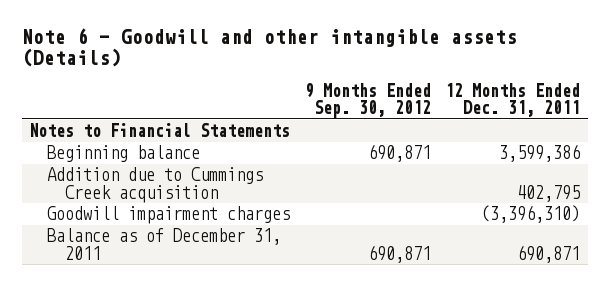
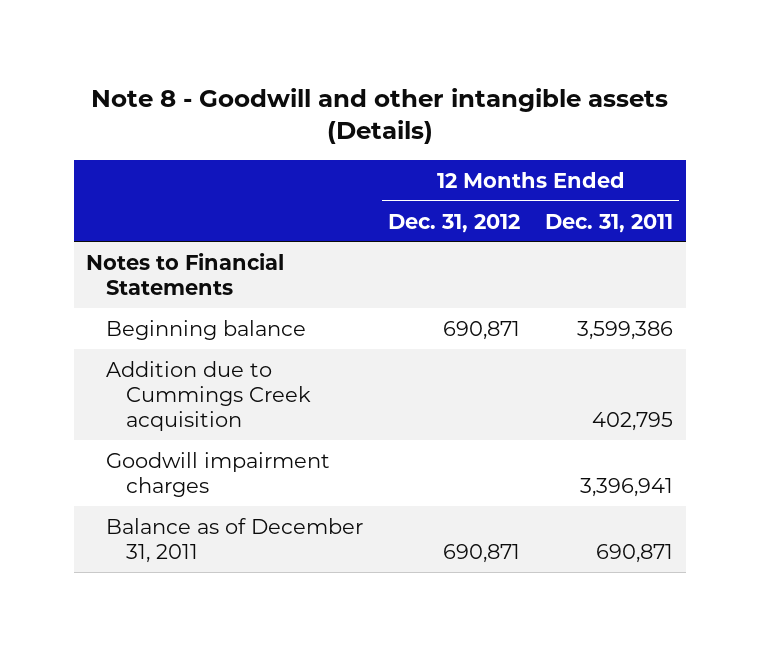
- Note 6 - Goodwill and other intangible assets (Details)
+ Note 8 - Goodwill and other intangible assets (Details)
- | 9 Months Ended Sep. 30, 2012 | 12 Months Ended Dec. 31, 2011
+ | 12 Months Ended Dec. 31, 2012 | 12 Months Ended Dec. 31, 2011
- Goodwill impairment charges | | (3,396,310)
+ Goodwill impairment charges | | 3,396,941

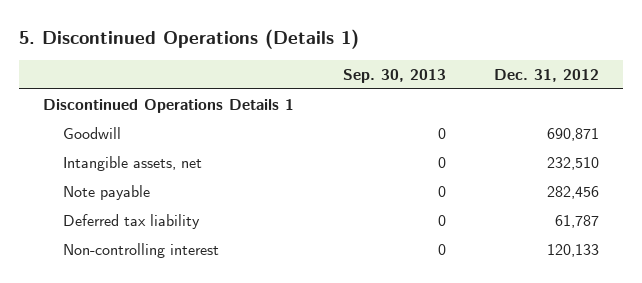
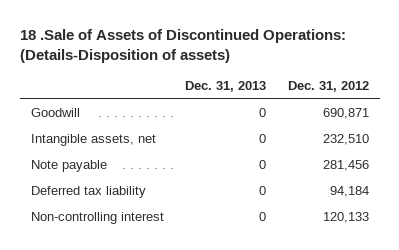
- 5. Discontinued Operations (Details 1)
+ 18 .Sale of Assets of Discontinued Operations: (Details-Disposition of assets)
- | Sep. 30, 2013 | Dec. 31, 2012
+ | Dec. 31, 2013 | Dec. 31, 2012
- Discontinued Operations Details 1
- Note payable | 0 | 282,456
- Deferred tax liability | 0 | 61,787
+ Note payable | 0 | 281,456
+ Deferred tax liability | 0 | 94,184

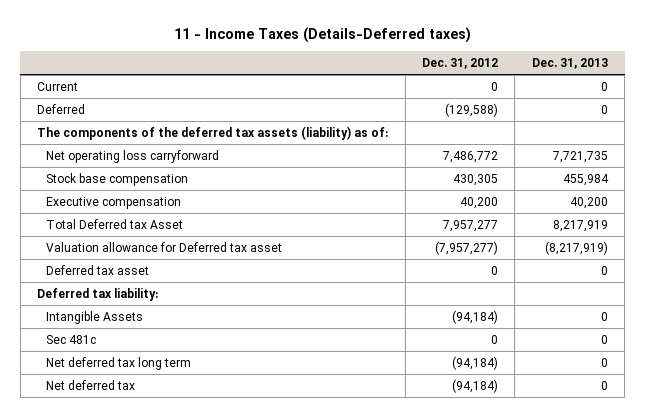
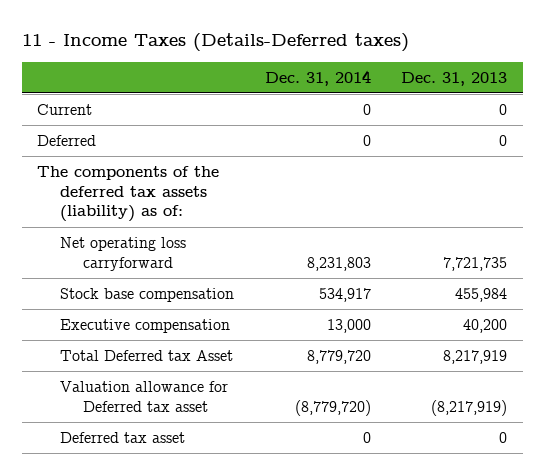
- | Dec. 31, 2012 | Dec. 31, 2013
+ | Dec. 31, 2014 | Dec. 31, 2013
- Deferred tax liability:
- Intangible Assets | (94,184) | 0
- Sec 481c | 0 | 0
- Net deferred tax long term | (94,184) | 0
- Net deferred tax | (94,184) | 0

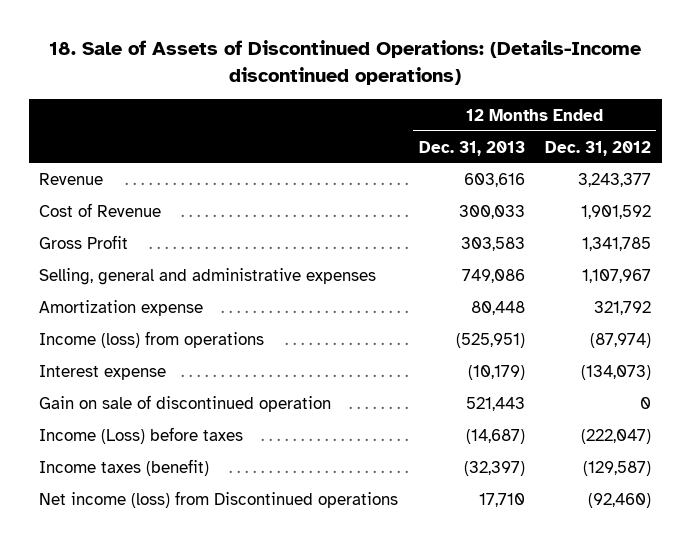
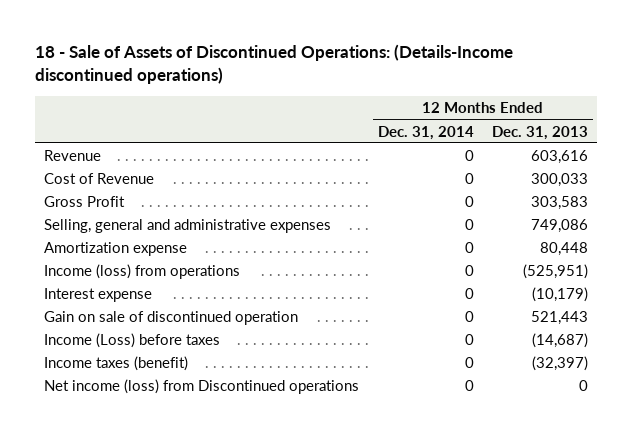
- 18. Sale of Assets of Discontinued Operations: (Details-Income discontinued operations)
+ 18 - Sale of Assets of Discontinued Operations: (Details-Income discontinued operations)
- | 12 Months Ended Dec. 31, 2013 | 12 Months Ended Dec. 31, 2012
+ | 12 Months Ended Dec. 31, 2014 | 12 Months Ended Dec. 31, 2013
- Net income (loss) from Discontinued operations | 17,710 | (92,460)
+ Net income (loss) from Discontinued operations | 0 | 0

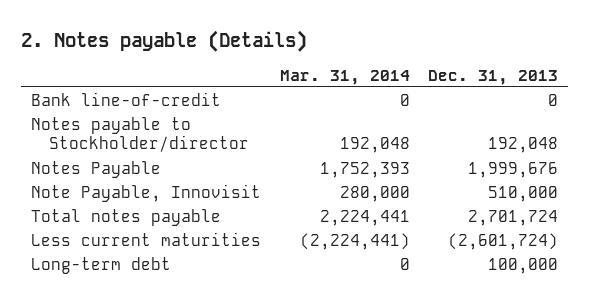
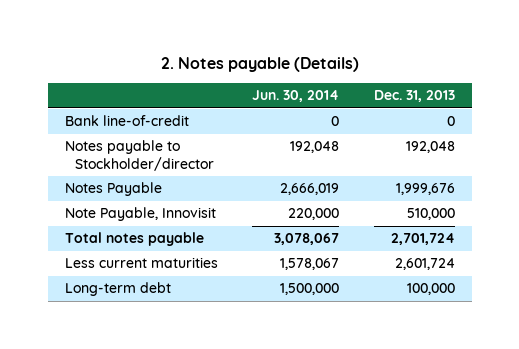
- | Mar. 31, 2014 | Dec. 31, 2013
+ | Jun. 30, 2014 | Dec. 31, 2013
- Less current maturities | (2,224,441) | (2,601,724)
+ Less current maturities | 1,578,067 | 2,601,724

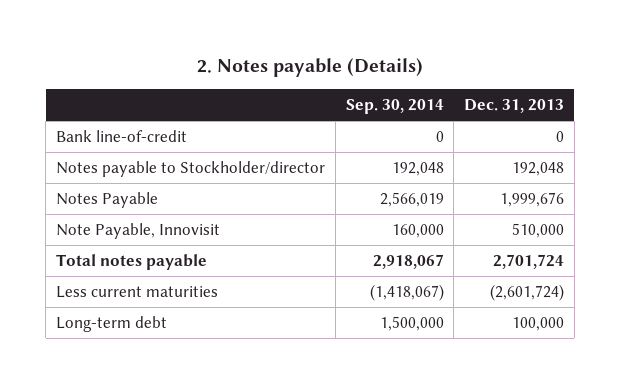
- | Jun. 30, 2014 | Dec. 31, 2013
+ | Sep. 30, 2014 | Dec. 31, 2013
- Less current maturities | 1,578,067 | 2,601,724
+ Less current maturities | (1,418,067) | (2,601,724)

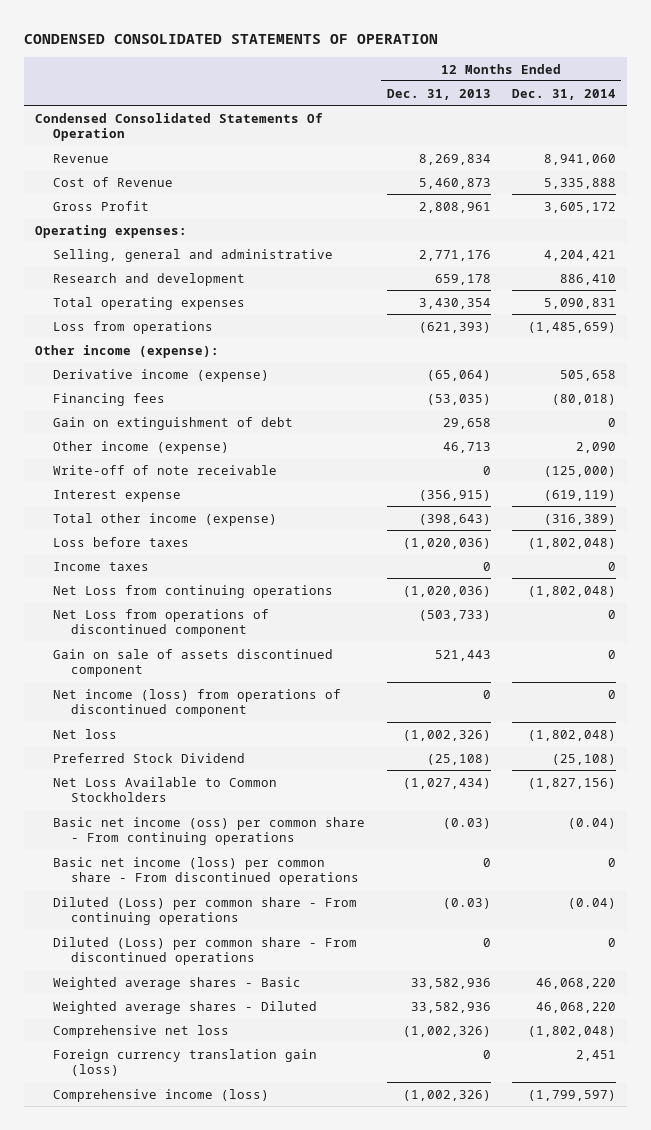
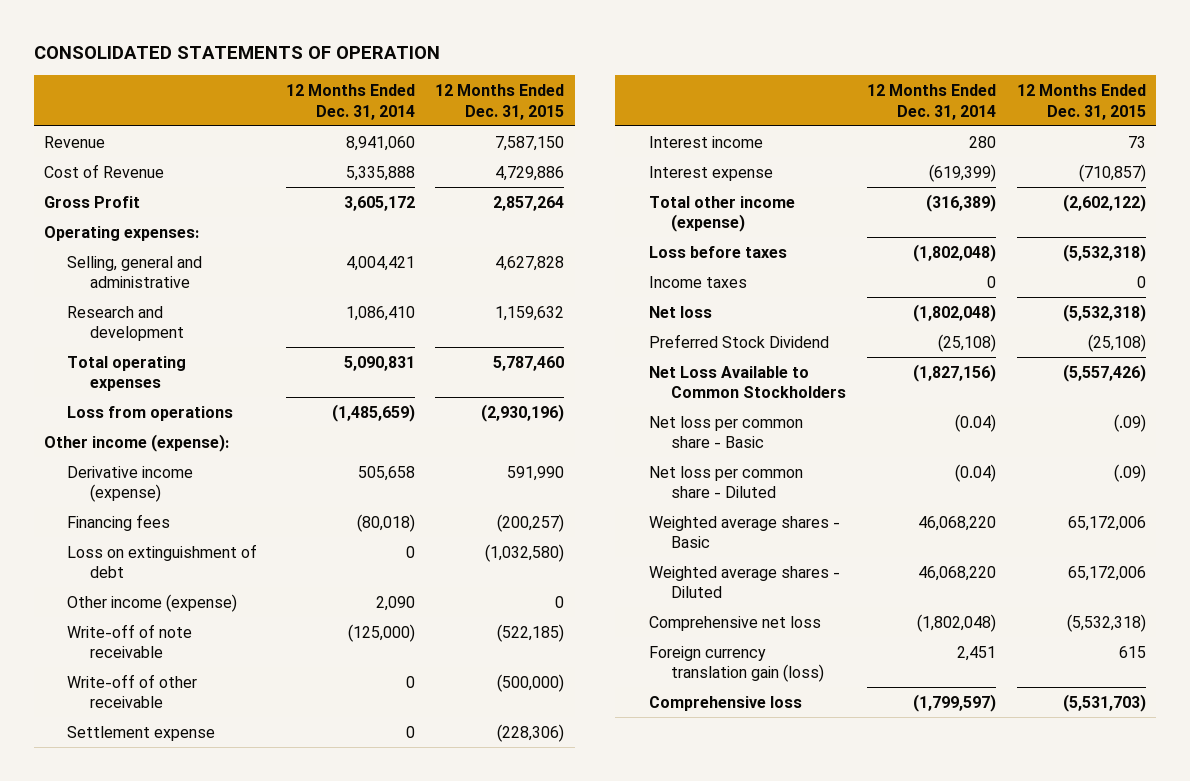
- CONDENSED CONSOLIDATED STATEMENTS OF OPERATION
+ CONSOLIDATED STATEMENTS OF OPERATION
- | 12 Months Ended Dec. 31, 2013 | 12 Months Ended Dec. 31, 2014
+ | 12 Months Ended Dec. 31, 2014 | 12 Months Ended Dec. 31, 2015
- Condensed Consolidated Statements Of Operation
- Selling, general and administrative | 2,771,176 | 4,204,421
- Research and development | 659,178 | 886,410
+ Selling, general and administrative | 4,004,421 | 4,627,828
+ Research and development | 1,086,410 | 1,159,632
- Gain on extinguishment of debt | 29,658 | 0
+ Loss on extinguishment of debt | 0 | (1,032,580)
- Interest expense | (356,915) | (619,119)
+ Write-off of other receivable | 0 | (500,000)
+ Settlement expense | 0 | (228,306)
+ Interest income | 280 | 73
+ Interest expense | (619,399) | (710,857)
- Net Loss from continuing operations | (1,020,036) | (1,802,048)
- Net Loss from operations of discontinued component | (503,733) | 0
- Gain on sale of assets discontinued component | 521,443 | 0
- Net income (loss) from operations of discontinued component | 0 | 0
- Basic net income (oss) per common share - From continuing operations | (0.03) | (0.04)
- Basic net income (loss) per common share - From discontinued operations | 0 | 0
- Diluted (Loss) per common share - From continuing operations | (0.03) | (0.04)
- Diluted (Loss) per common share - From discontinued operations | 0 | 0
+ Net loss per common share - Basic | (0.04) | (.09)
+ Net loss per common share - Diluted | (0.04) | (.09)
- Comprehensive income (loss) | (1,002,326) | (1,799,597)
+ Comprehensive loss | (1,799,597) | (5,531,703)

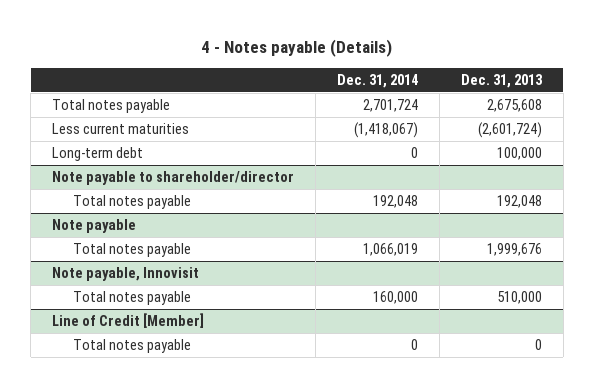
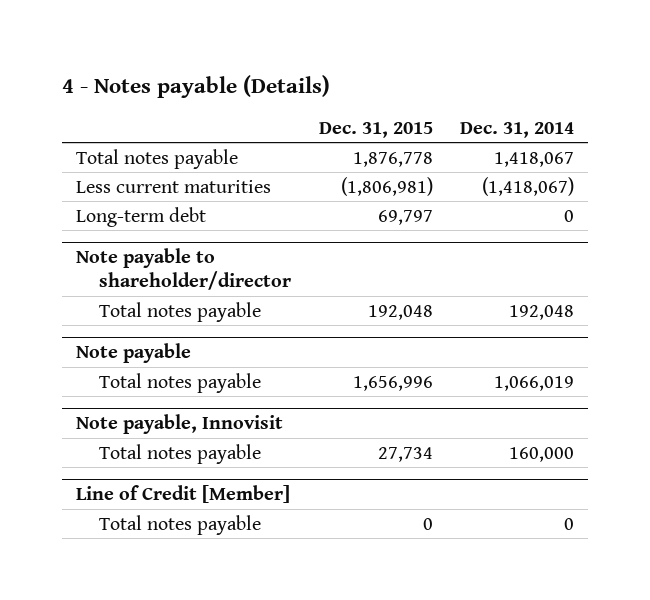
- | Dec. 31, 2014 | Dec. 31, 2013
+ | Dec. 31, 2015 | Dec. 31, 2014
- Total notes payable | 2,701,724 | 2,675,608
+ Total notes payable | 1,876,778 | 1,418,067

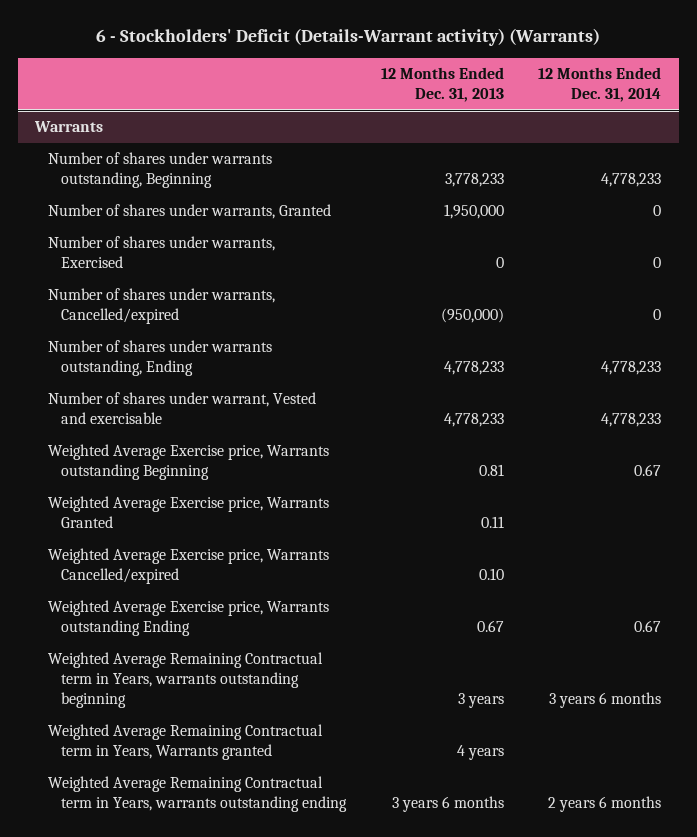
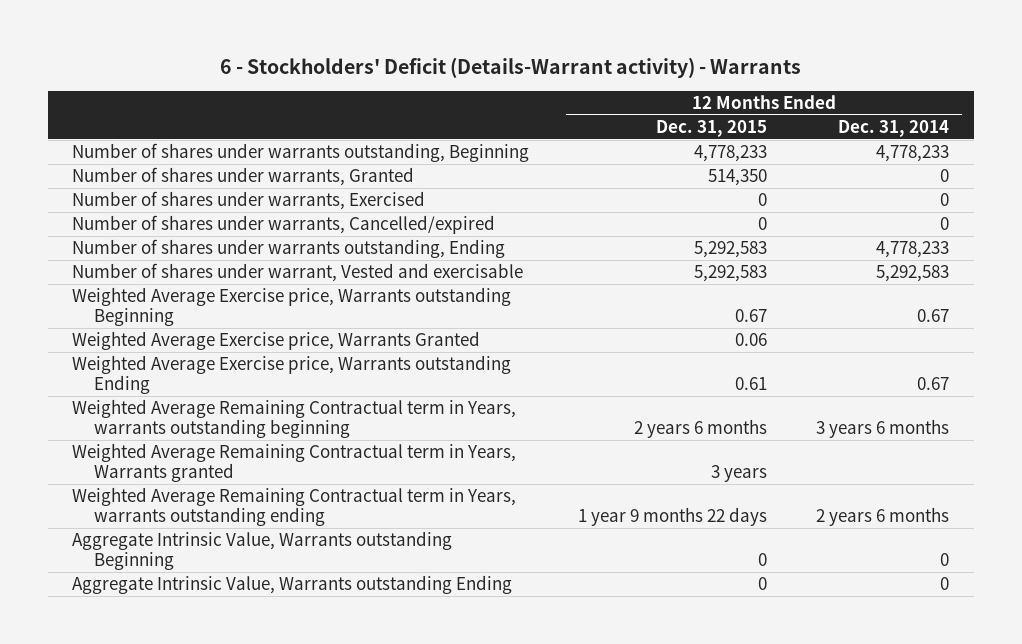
- 6 - Stockholders' Deficit (Details-Warrant activity) (Warrants)
+ 6 - Stockholders' Deficit (Details-Warrant activity) - Warrants
- | 12 Months Ended Dec. 31, 2013 | 12 Months Ended Dec. 31, 2014
+ | 12 Months Ended Dec. 31, 2015 | 12 Months Ended Dec. 31, 2014
- Warrants
- Number of shares under warrant, Vested and exercisable | 4,778,233 | 4,778,233
+ Number of shares under warrant, Vested and exercisable | 5,292,583 | 5,292,583
- Weighted Average Exercise price, Warrants Cancelled/expired | 0.10 |
+ Aggregate Intrinsic Value, Warrants outstanding Beginning | 0 | 0
+ Aggregate Intrinsic Value, Warrants outstanding Ending | 0 | 0

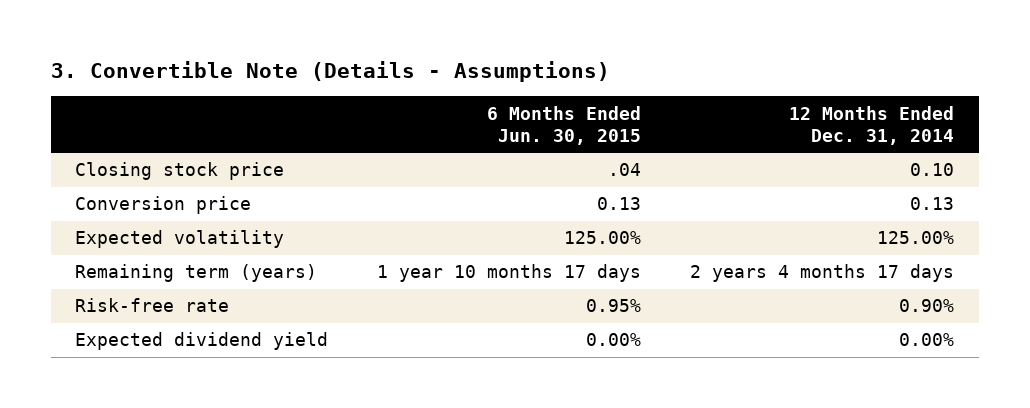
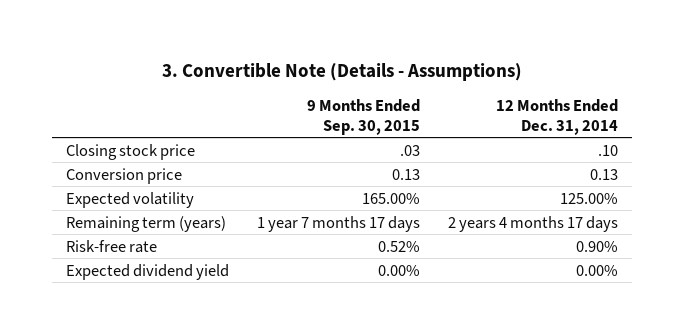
- | 6 Months Ended Jun. 30, 2015 | 12 Months Ended Dec. 31, 2014
+ | 9 Months Ended Sep. 30, 2015 | 12 Months Ended Dec. 31, 2014
- Closing stock price | .04 | 0.10
+ Closing stock price | .03 | .10

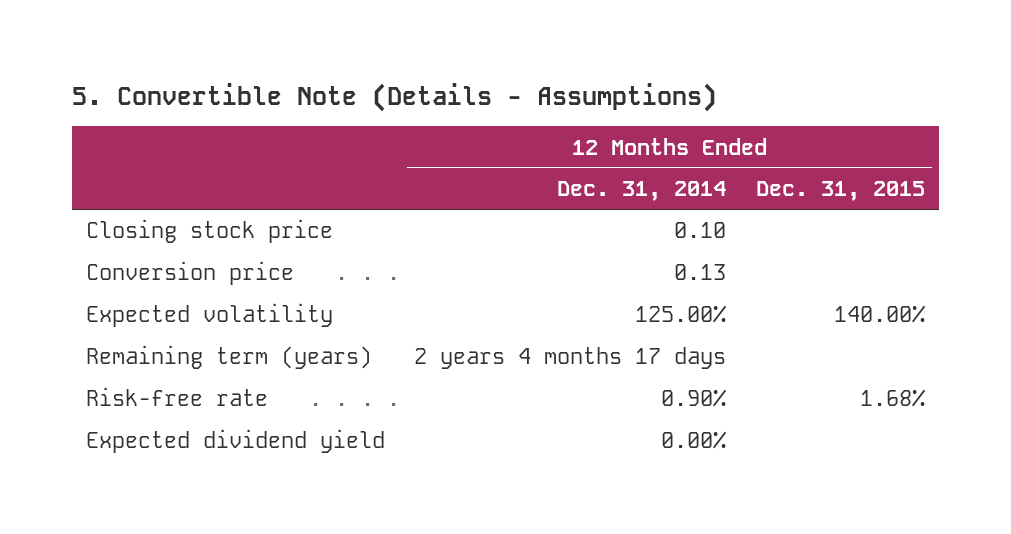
- 3. Convertible Note (Details - Assumptions)
+ 5. Convertible Note (Details - Assumptions)
- | 9 Months Ended Sep. 30, 2015 | 12 Months Ended Dec. 31, 2014
+ | 12 Months Ended Dec. 31, 2014 | 12 Months Ended Dec. 31, 2015
- Closing stock price | .03 | .10
+ Closing stock price | 0.10 |

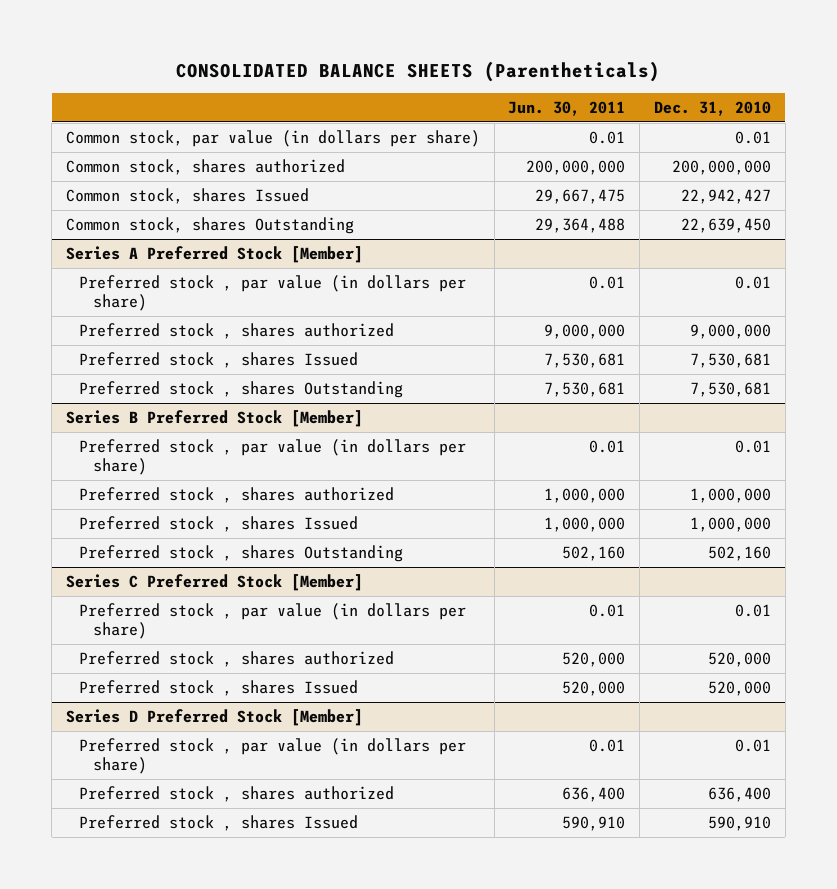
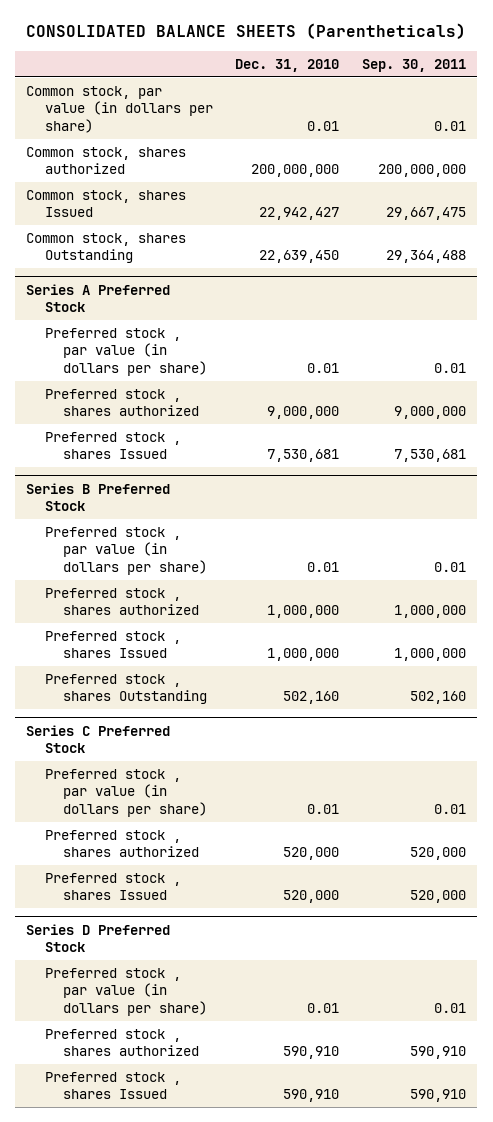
- | Jun. 30, 2011 | Dec. 31, 2010
+ | Dec. 31, 2010 | Sep. 30, 2011
- Series A Preferred Stock [Member]
+ Series A Preferred Stock
- Preferred stock , shares Outstanding | 7,530,681 | 7,530,681
- Series B Preferred Stock [Member]
+ Series B Preferred Stock
- Series C Preferred Stock [Member]
+ Series C Preferred Stock
- Series D Preferred Stock [Member]
+ Series D Preferred Stock
- Preferred stock , shares authorized | 636,400 | 636,400
+ Preferred stock , shares authorized | 590,910 | 590,910

